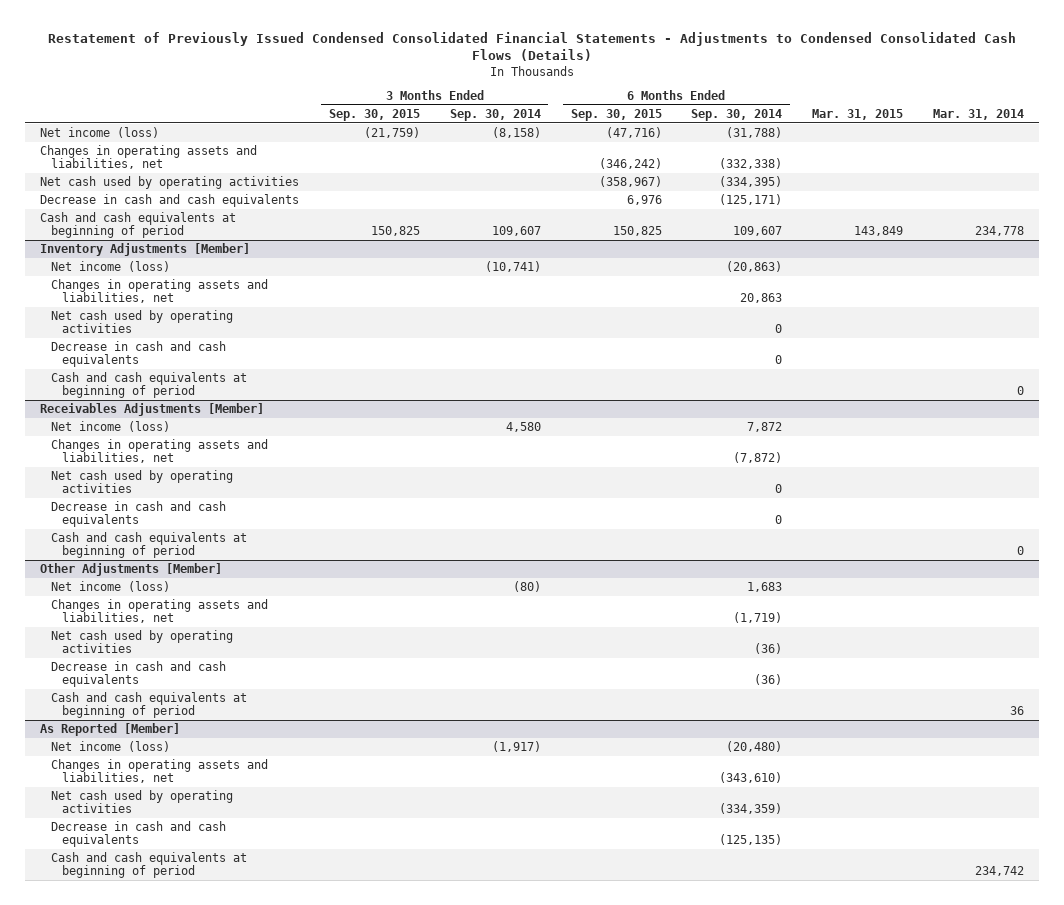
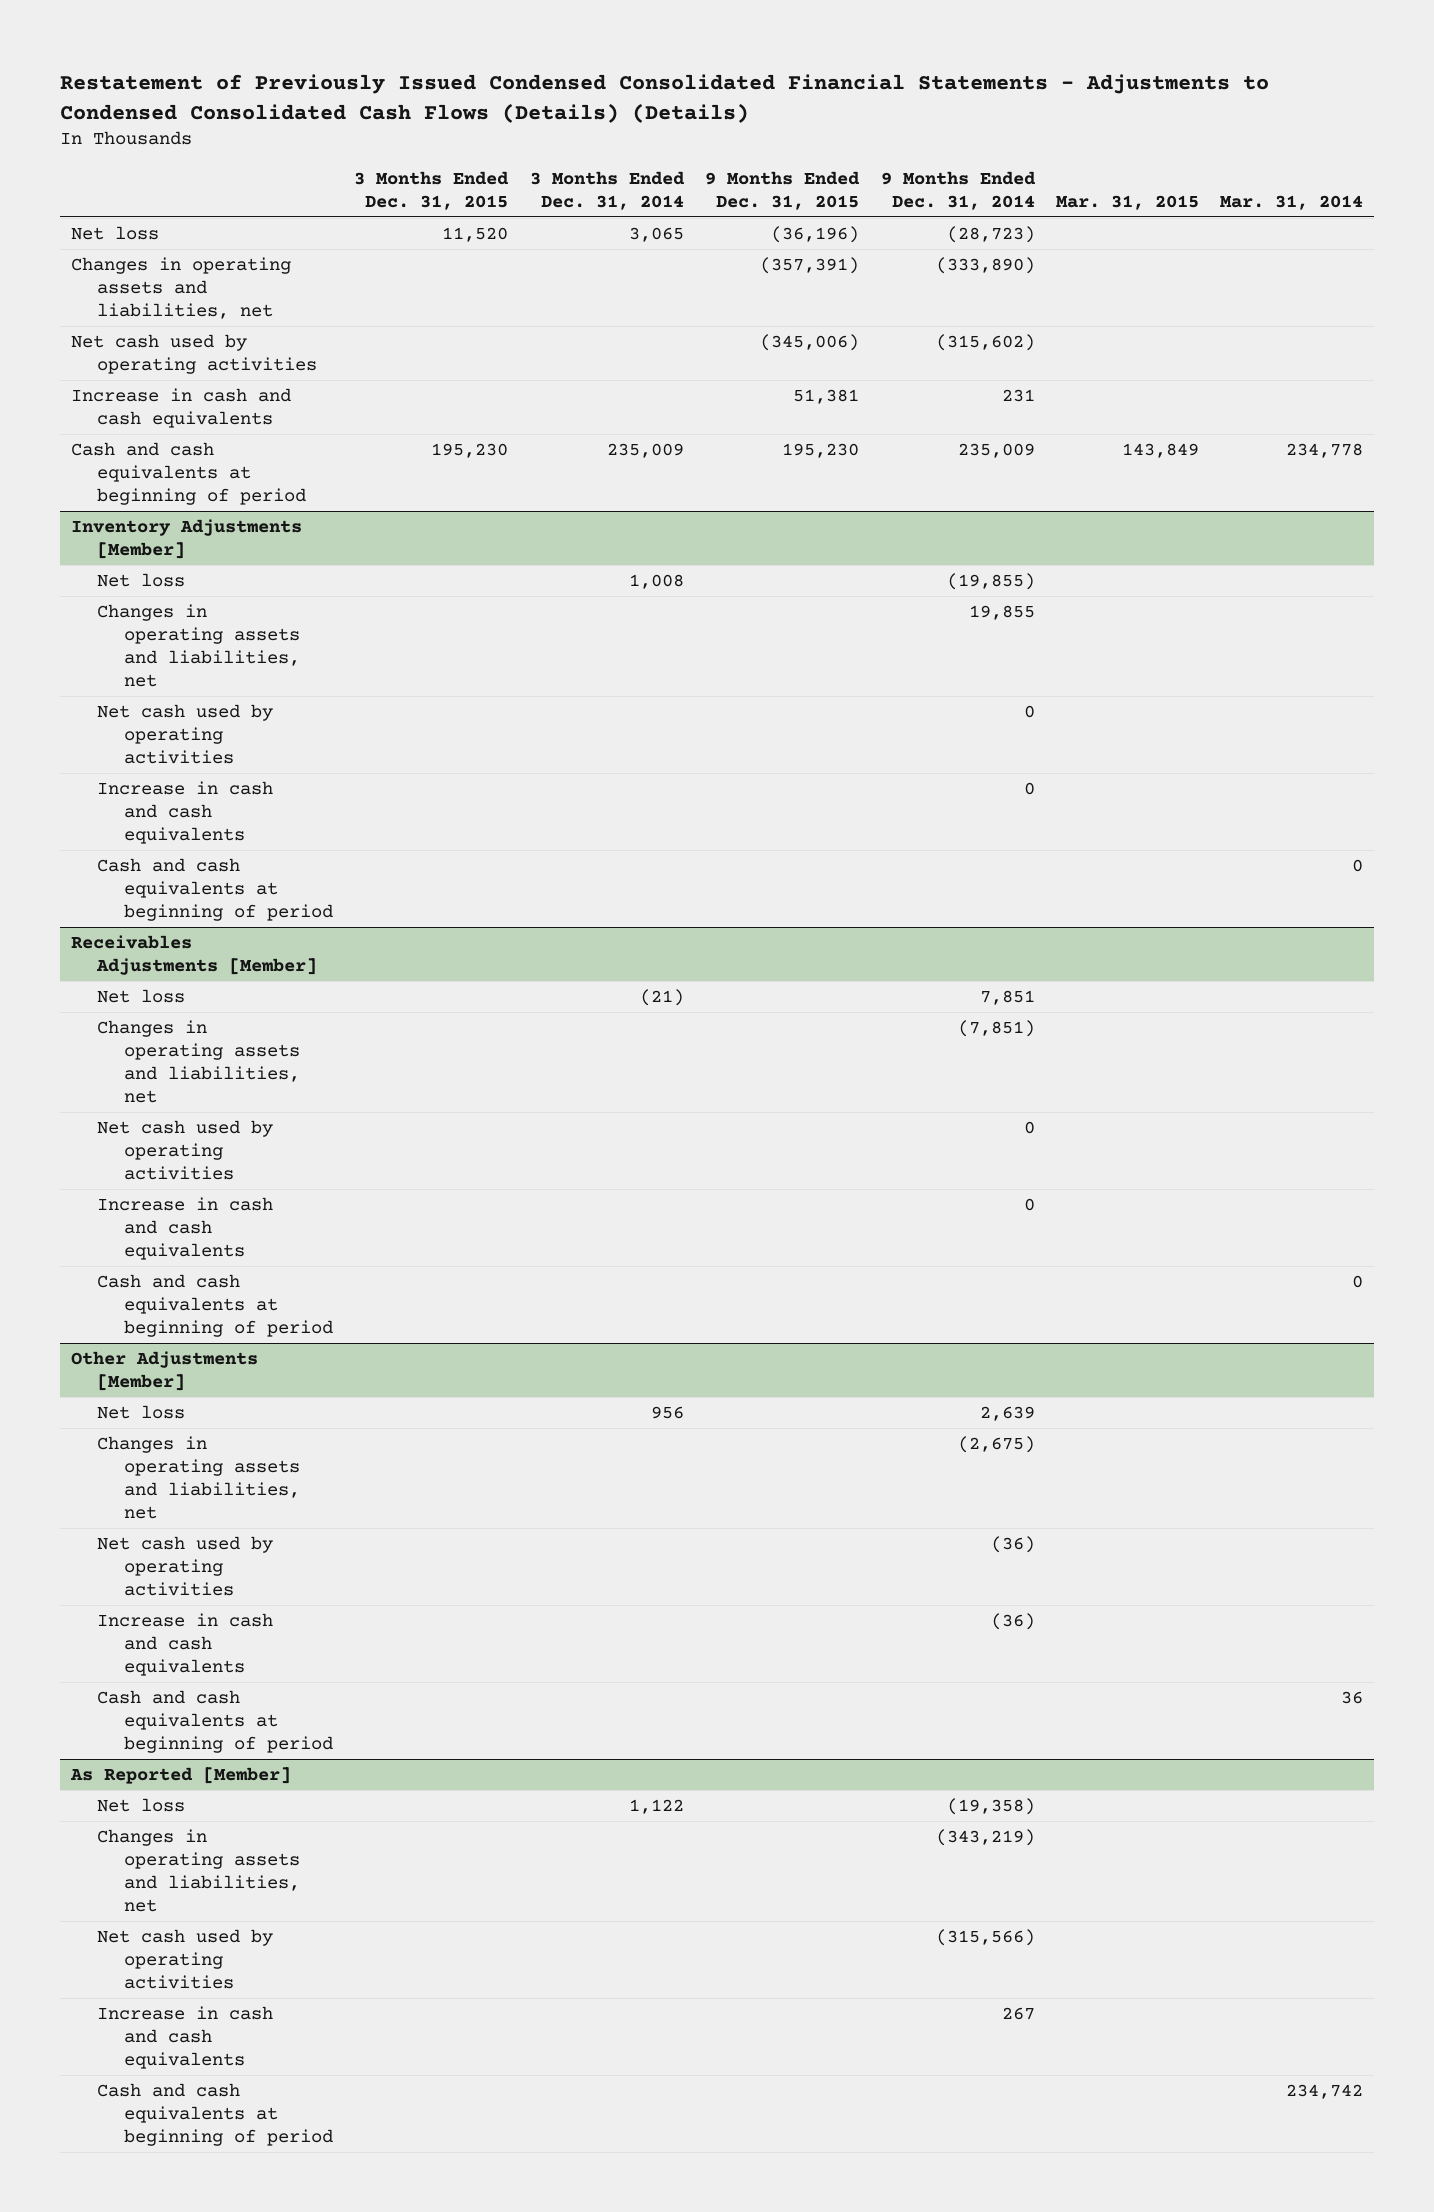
- Restatement of Previously Issued Condensed Consolidated Financial Statements - Adjustments to Condensed Consolidated Cash Flows (Details)
+ Restatement of Previously Issued Condensed Consolidated Financial Statements - Adjustments to Condensed Consolidated Cash Flows (Details) (Details)
- | 3 Months Ended Sep. 30, 2015 | 3 Months Ended Sep. 30, 2014 | 6 Months Ended Sep. 30, 2015 | 6 Months Ended Sep. 30, 2014 | Mar. 31, 2015 | Mar. 31, 2014
+ | 3 Months Ended Dec. 31, 2015 | 3 Months Ended Dec. 31, 2014 | 9 Months Ended Dec. 31, 2015 | 9 Months Ended Dec. 31, 2014 | Mar. 31, 2015 | Mar. 31, 2014
- Net income (loss) | (21,759) | (8,158) | (47,716) | (31,788) | |
+ Net loss | 11,520 | 3,065 | (36,196) | (28,723) | |
- Decrease in cash and cash equivalents | | | 6,976 | (125,171) | |
+ Increase in cash and cash equivalents | | | 51,381 | 231 | |
@ Inventory Adjustments [Member]
- Net income (loss) | | (10,741) | | (20,863) | |
+ Net loss | | 1,008 | | (19,855) | |
- Decrease in cash and cash equivalents | | | | 0 | |
+ Increase in cash and cash equivalents | | | | 0 | |
@ Receivables Adjustments [Member]
- Net income (loss) | | 4,580 | | 7,872 | |
+ Net loss | | (21) | | 7,851 | |
- Decrease in cash and cash equivalents | | | | 0 | |
+ Increase in cash and cash equivalents | | | | 0 | |
@ Other Adjustments [Member]
- Net income (loss) | | (80) | | 1,683 | |
+ Net loss | | 956 | | 2,639 | |
- Decrease in cash and cash equivalents | | | | (36) | |
+ Increase in cash and cash equivalents | | | | (36) | |
@ As Reported [Member]
- Net income (loss) | | (1,917) | | (20,480) | |
+ Net loss | | 1,122 | | (19,358) | |
- Decrease in cash and cash equivalents | | | | (125,135) | |
+ Increase in cash and cash equivalents | | | | 267 | |

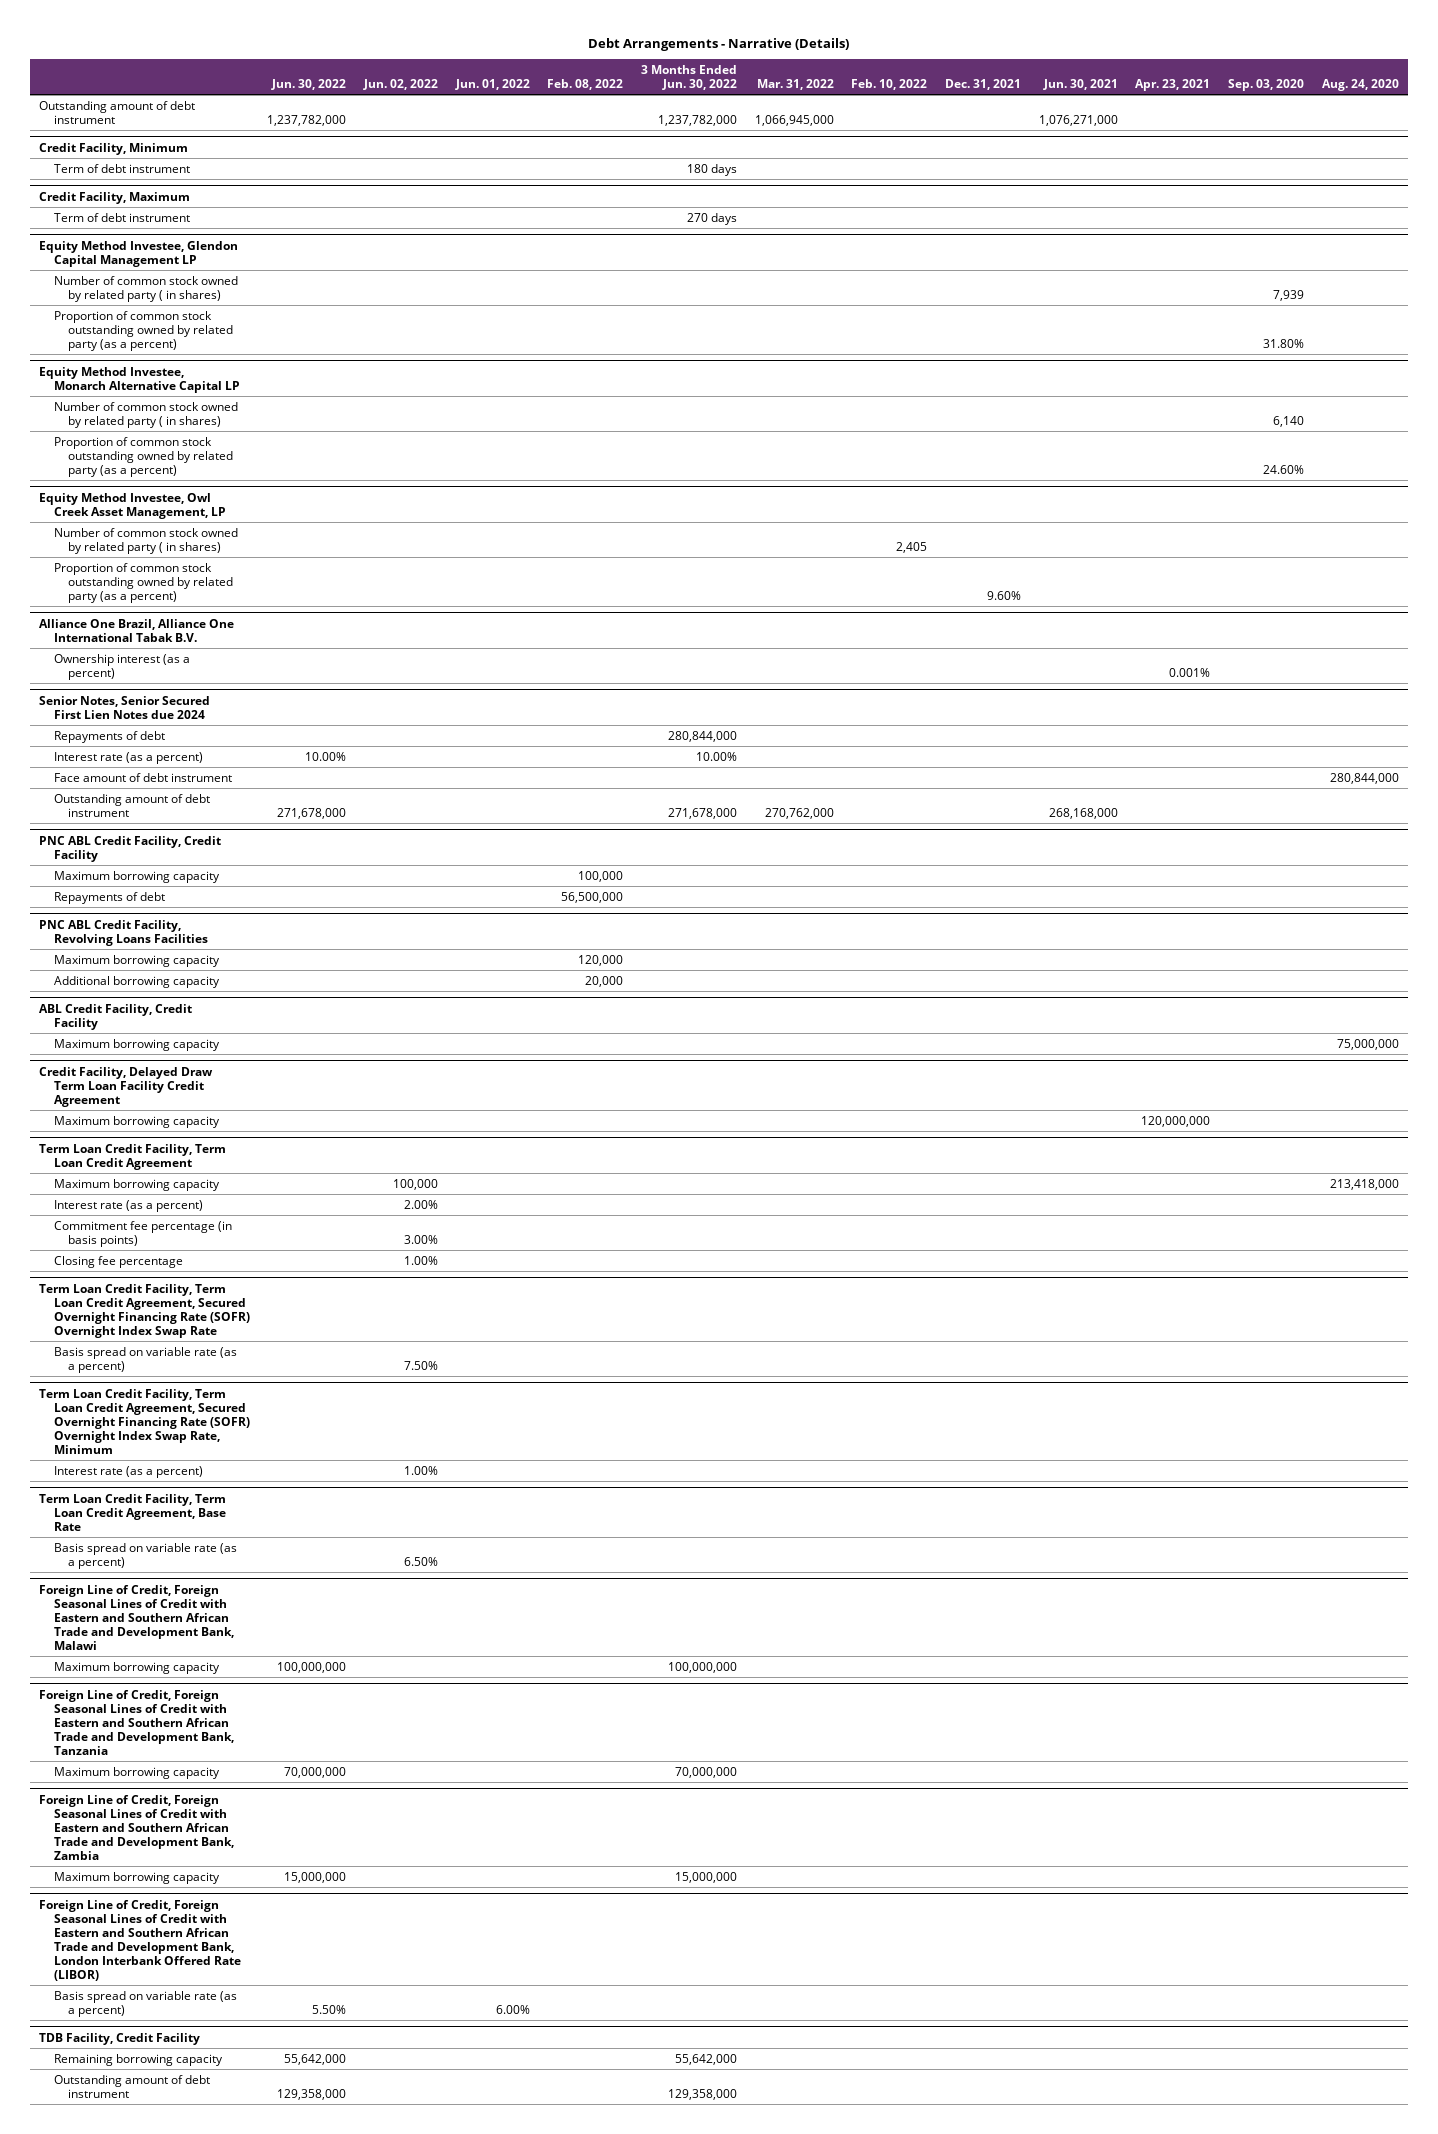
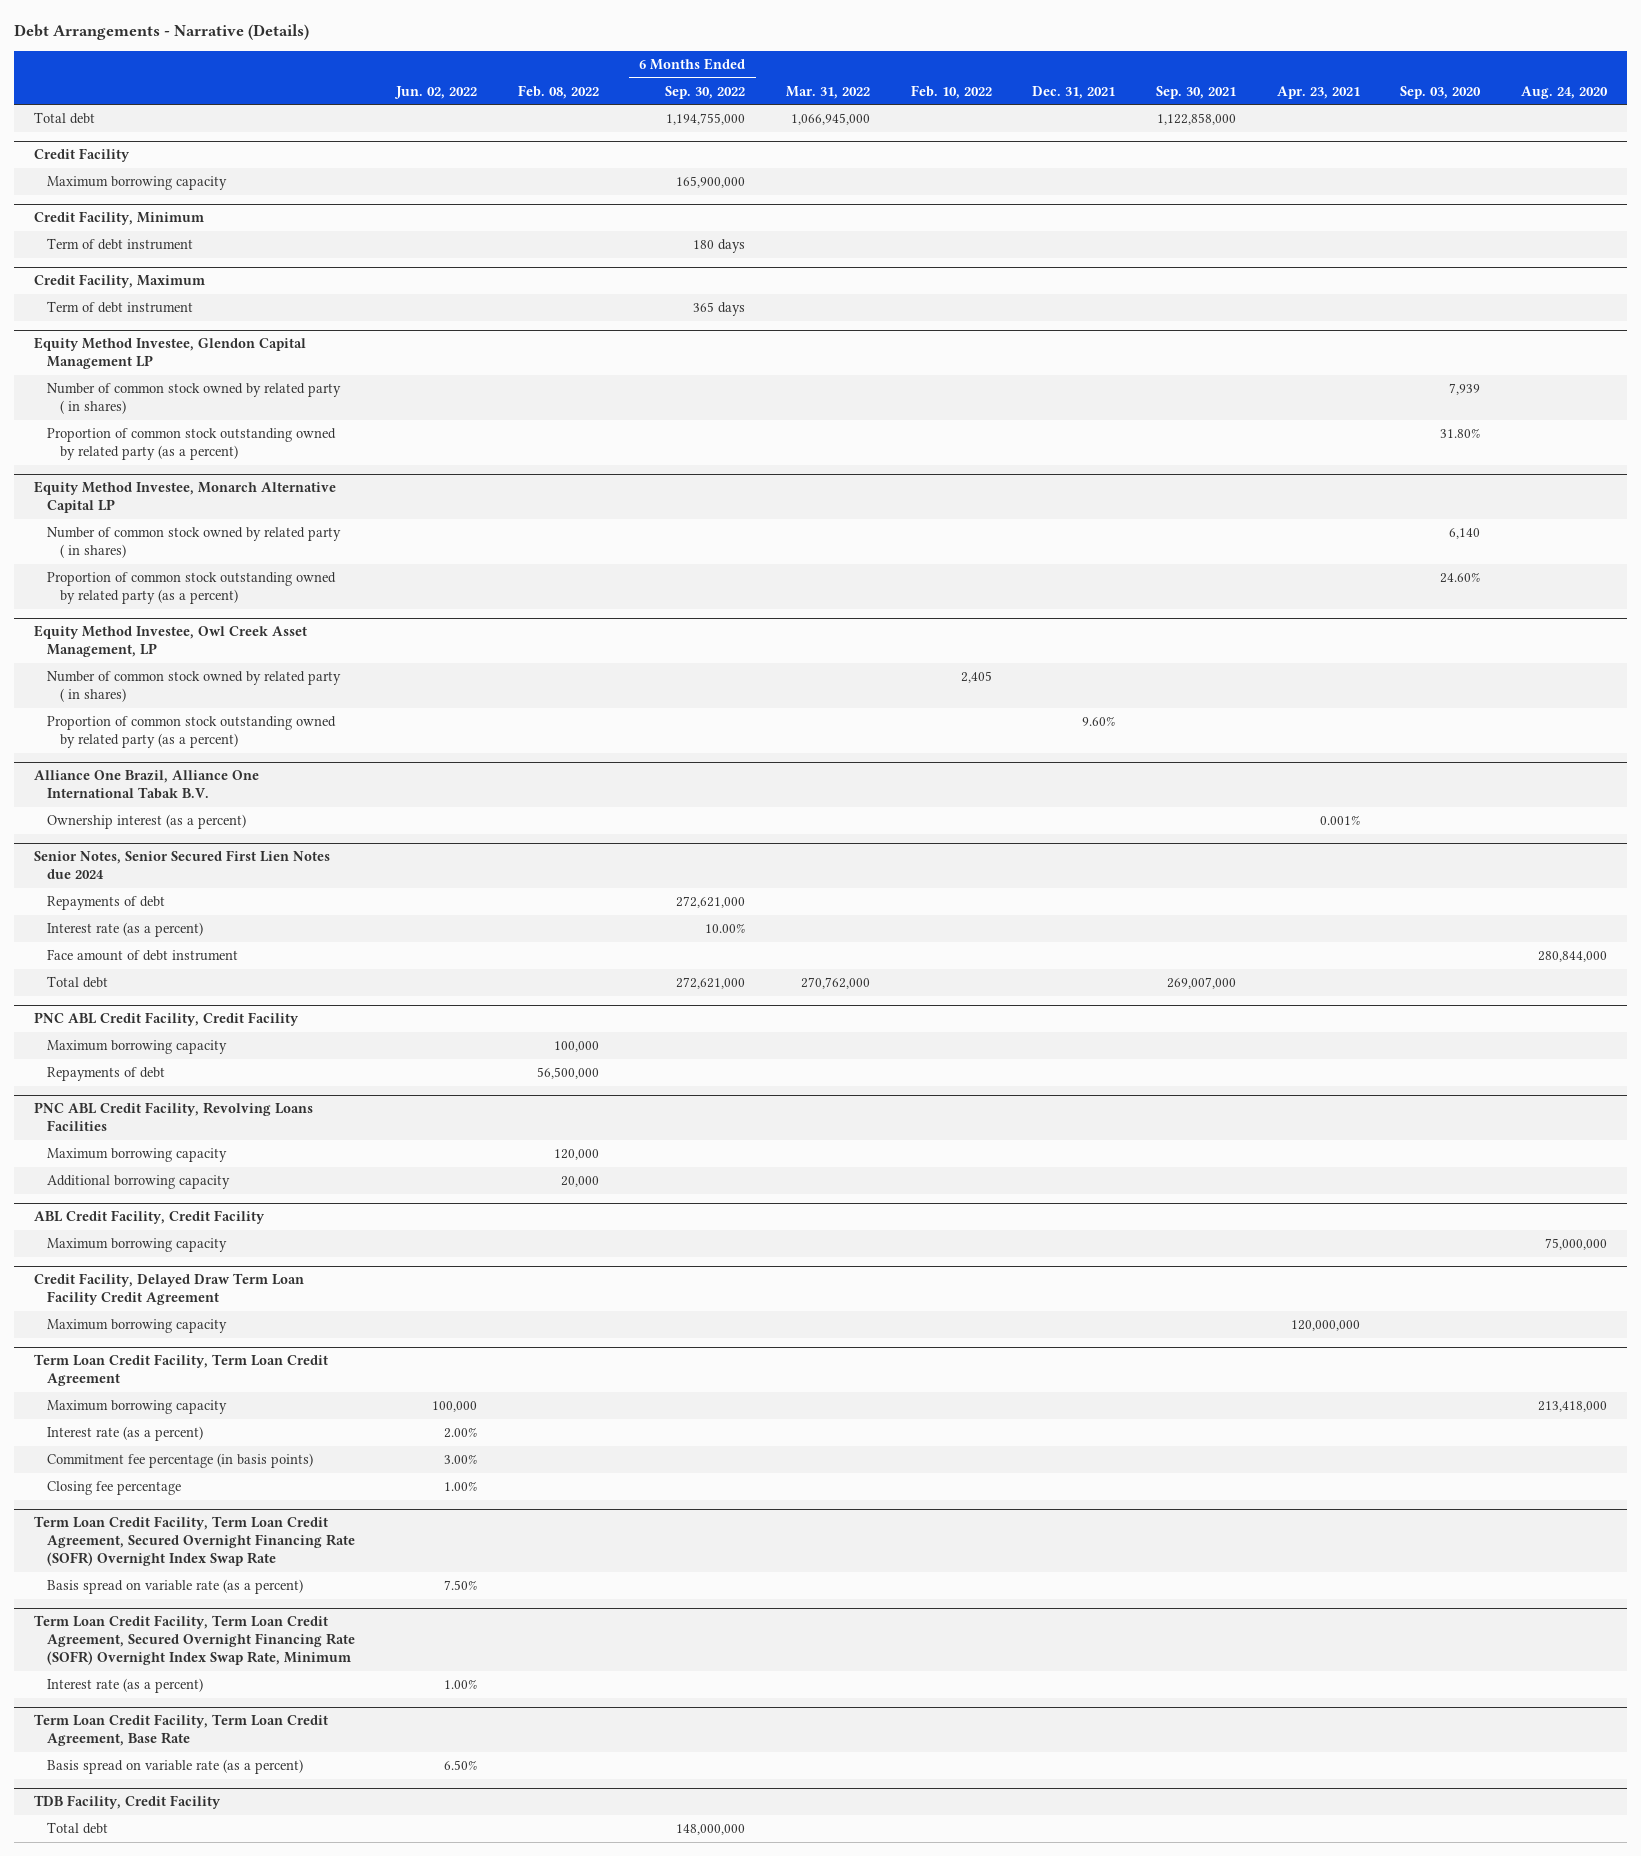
- | Jun. 30, 2022 | Jun. 02, 2022 | Jun. 01, 2022 | Feb. 08, 2022 | 3 Months Ended Jun. 30, 2022 | Mar. 31, 2022 | Feb. 10, 2022 | Dec. 31, 2021 | Jun. 30, 2021 | Apr. 23, 2021 | Sep. 03, 2020 | Aug. 24, 2020
+ | Jun. 02, 2022 | Feb. 08, 2022 | 6 Months Ended Sep. 30, 2022 | Mar. 31, 2022 | Feb. 10, 2022 | Dec. 31, 2021 | Sep. 30, 2021 | Apr. 23, 2021 | Sep. 03, 2020 | Aug. 24, 2020
- Outstanding amount of debt instrument | 1,237,782,000 | | | | 1,237,782,000 | 1,066,945,000 | | | 1,076,271,000 | | |
+ Total debt | | | 1,194,755,000 | 1,066,945,000 | | | 1,122,858,000 | | |
+ Credit Facility
+ Maximum borrowing capacity | | | 165,900,000 | | | | | | |
@ Senior Notes, Senior Secured First Lien Notes due 2024
- Outstanding amount of debt instrument | 271,678,000 | | | | 271,678,000 | 270,762,000 | | | 268,168,000 | | |
+ Total debt | | | 272,621,000 | 270,762,000 | | | 269,007,000 | | |
- Foreign Line of Credit, Foreign Seasonal Lines of Credit with Eastern and Southern African Trade and Development Bank, Malawi
- Maximum borrowing capacity | 100,000,000 | | | | 100,000,000 | | | | | | |
- Foreign Line of Credit, Foreign Seasonal Lines of Credit with Eastern and Southern African Trade and Development Bank, Tanzania
- Maximum borrowing capacity | 70,000,000 | | | | 70,000,000 | | | | | | |
- Foreign Line of Credit, Foreign Seasonal Lines of Credit with Eastern and Southern African Trade and Development Bank, Zambia
- Maximum borrowing capacity | 15,000,000 | | | | 15,000,000 | | | | | | |
- Foreign Line of Credit, Foreign Seasonal Lines of Credit with Eastern and Southern African Trade and Development Bank, London Interbank Offered Rate (LIBOR)
- Basis spread on variable rate (as a percent) | 5.50% | | 6.00% | | | | | | | | |
@ TDB Facility, Credit Facility
- Remaining borrowing capacity | 55,642,000 | | | | 55,642,000 | | | | | | |
- Outstanding amount of debt instrument | 129,358,000 | | | | 129,358,000 | | | | | | |
+ Total debt | | | 148,000,000 | | | | | | |

